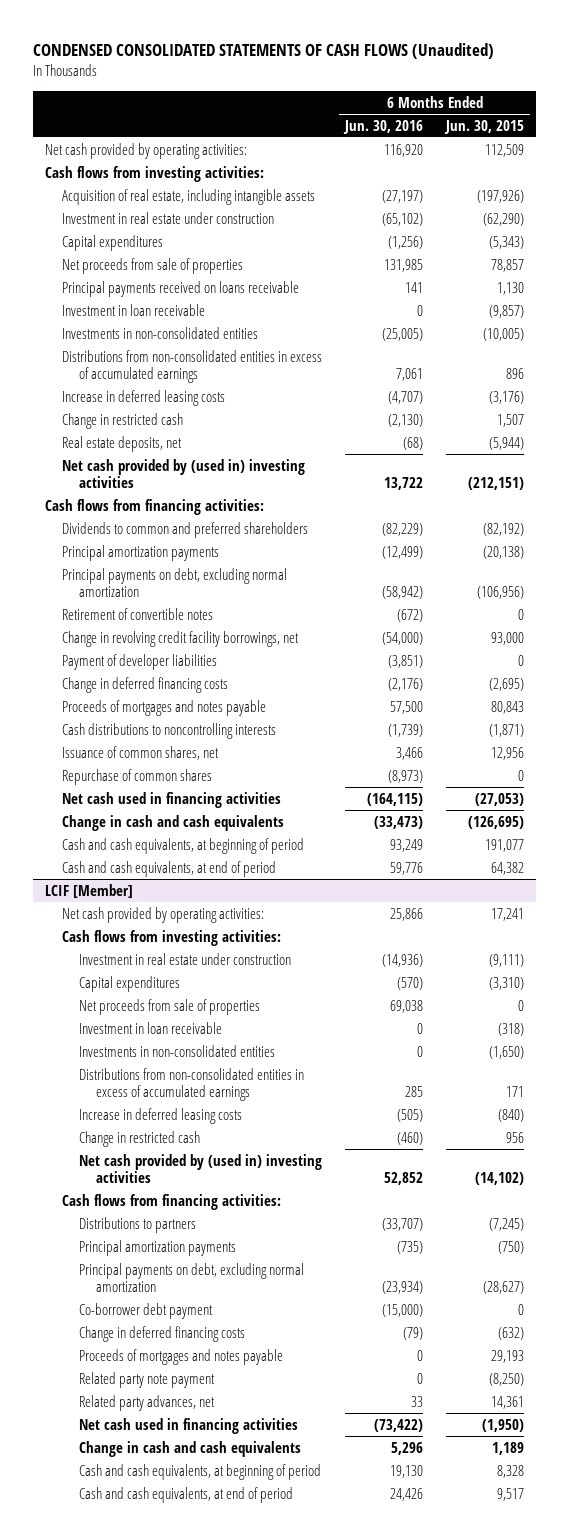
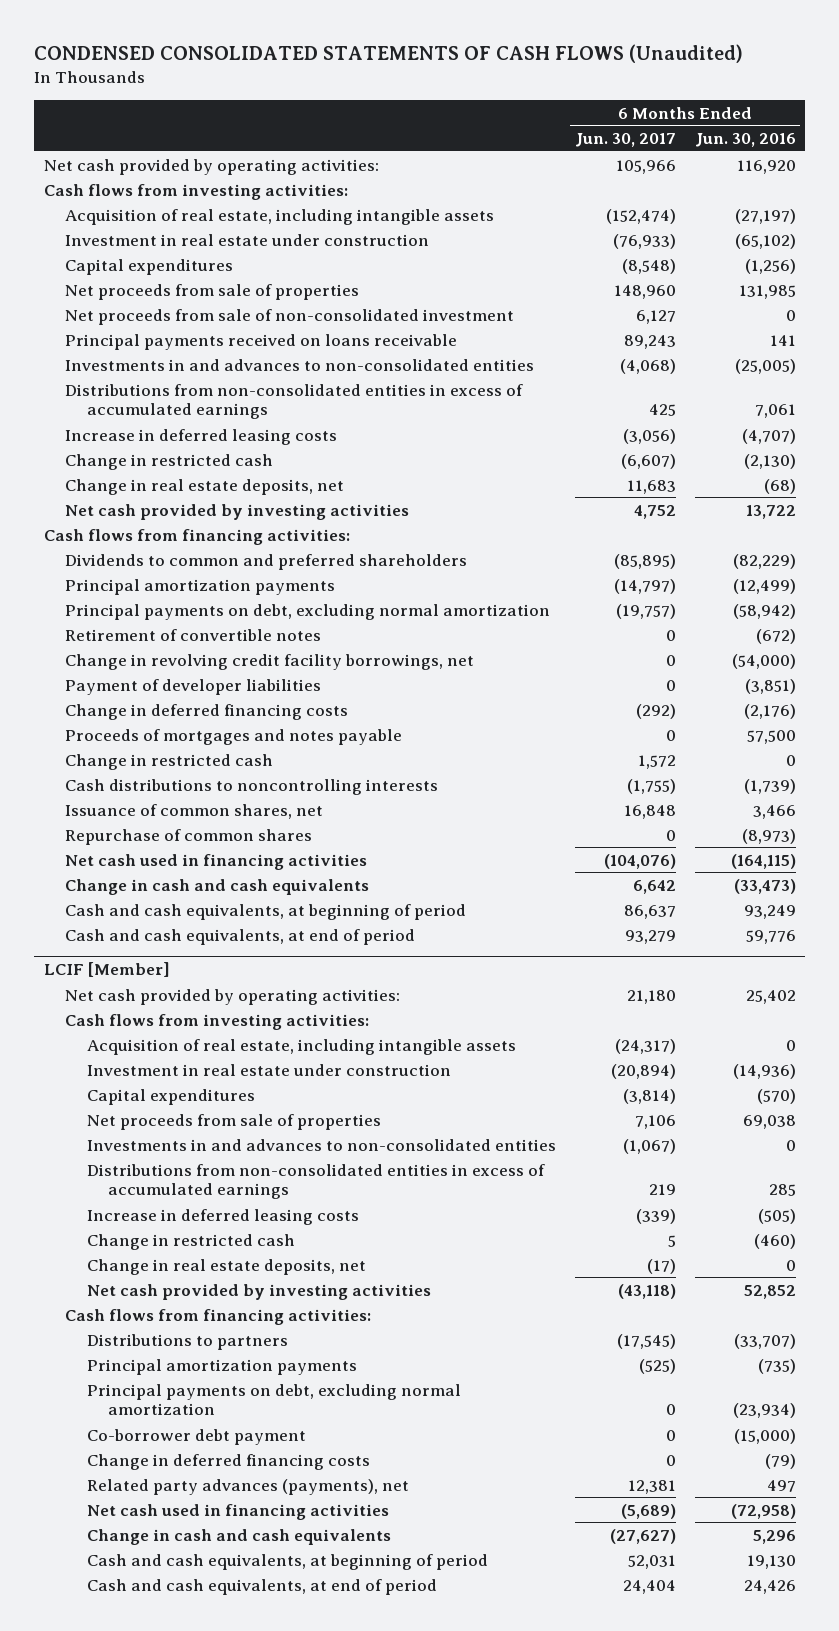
- | 6 Months Ended Jun. 30, 2016 | 6 Months Ended Jun. 30, 2015
+ | 6 Months Ended Jun. 30, 2017 | 6 Months Ended Jun. 30, 2016
+ Net proceeds from sale of non-consolidated investment | 6,127 | 0
- Investment in loan receivable | 0 | (9,857)
- Investments in non-consolidated entities | (25,005) | (10,005)
+ Investments in and advances to non-consolidated entities | (4,068) | (25,005)
- Real estate deposits, net | (68) | (5,944)
- Net cash provided by (used in) investing activities | 13,722 | (212,151)
+ Change in real estate deposits, net | 11,683 | (68)
+ Net cash provided by investing activities | 4,752 | 13,722
+ Change in restricted cash | 1,572 | 0
@ LCIF [Member]
- Net cash provided by operating activities: | 25,866 | 17,241
+ Net cash provided by operating activities: | 21,180 | 25,402
+ Acquisition of real estate, including intangible assets | (24,317) | 0
- Investment in loan receivable | 0 | (318)
- Investments in non-consolidated entities | 0 | (1,650)
+ Investments in and advances to non-consolidated entities | (1,067) | 0
- Net cash provided by (used in) investing activities | 52,852 | (14,102)
+ Change in real estate deposits, net | (17) | 0
+ Net cash provided by investing activities | (43,118) | 52,852
- Proceeds of mortgages and notes payable | 0 | 29,193
- Related party note payment | 0 | (8,250)
- Related party advances, net | 33 | 14,361
- Net cash used in financing activities | (73,422) | (1,950)
+ Related party advances (payments), net | 12,381 | 497
+ Net cash used in financing activities | (5,689) | (72,958)

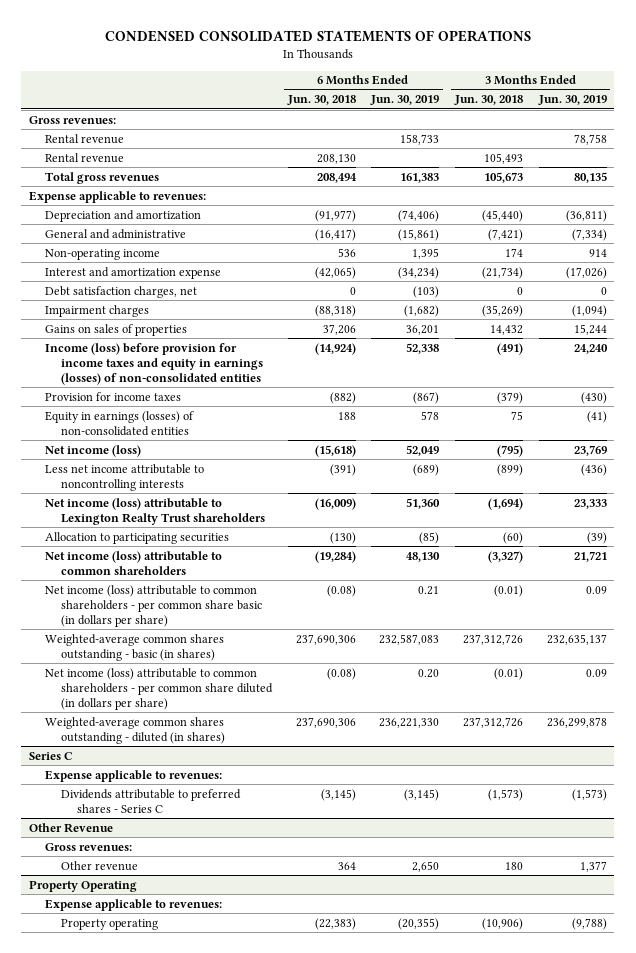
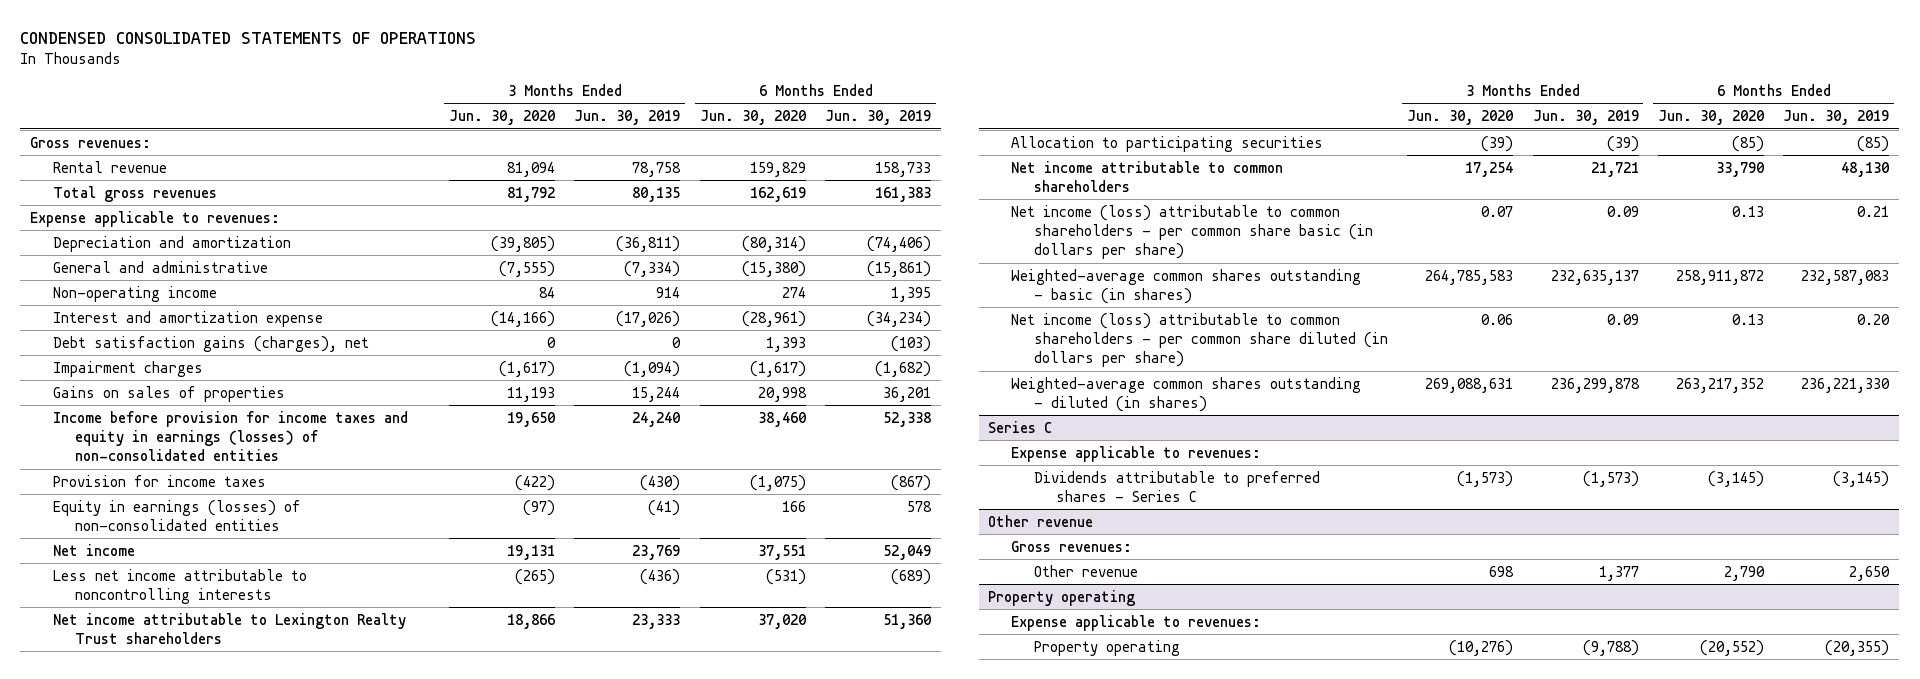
- | 6 Months Ended Jun. 30, 2018 | 6 Months Ended Jun. 30, 2019 | 3 Months Ended Jun. 30, 2018 | 3 Months Ended Jun. 30, 2019
+ | 3 Months Ended Jun. 30, 2020 | 3 Months Ended Jun. 30, 2019 | 6 Months Ended Jun. 30, 2020 | 6 Months Ended Jun. 30, 2019
- Rental revenue | 208,130 | | 105,493 |
- Debt satisfaction charges, net | 0 | (103) | 0 | 0
+ Debt satisfaction gains (charges), net | 0 | 0 | 1,393 | (103)
- Income (loss) before provision for income taxes and equity in earnings (losses) of non-consolidated entities | (14,924) | 52,338 | (491) | 24,240
+ Income before provision for income taxes and equity in earnings (losses) of non-consolidated entities | 19,650 | 24,240 | 38,460 | 52,338
- Net income (loss) | (15,618) | 52,049 | (795) | 23,769
+ Net income | 19,131 | 23,769 | 37,551 | 52,049
- Net income (loss) attributable to Lexington Realty Trust shareholders | (16,009) | 51,360 | (1,694) | 23,333
+ Net income attributable to Lexington Realty Trust shareholders | 18,866 | 23,333 | 37,020 | 51,360
- Net income (loss) attributable to common shareholders | (19,284) | 48,130 | (3,327) | 21,721
+ Net income attributable to common shareholders | 17,254 | 21,721 | 33,790 | 48,130
- Other Revenue
+ Other revenue
- Property Operating
+ Property operating

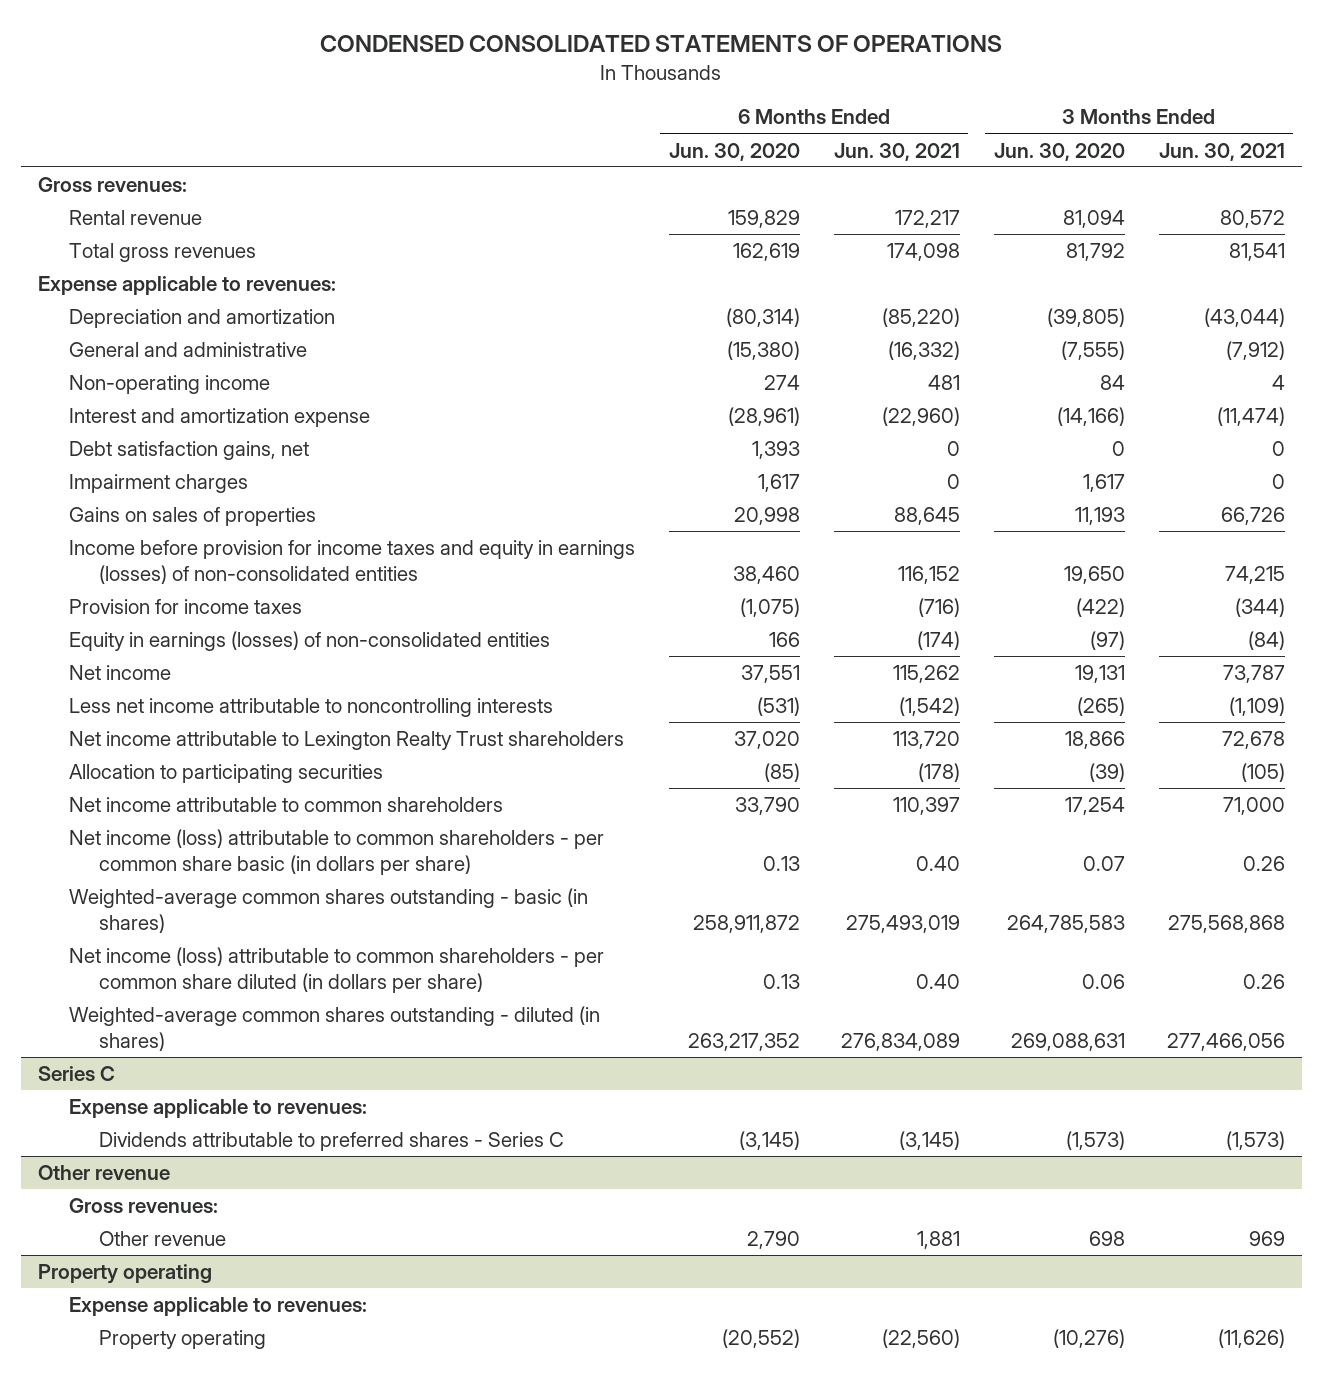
- | 3 Months Ended Jun. 30, 2020 | 3 Months Ended Jun. 30, 2019 | 6 Months Ended Jun. 30, 2020 | 6 Months Ended Jun. 30, 2019
+ | 6 Months Ended Jun. 30, 2020 | 6 Months Ended Jun. 30, 2021 | 3 Months Ended Jun. 30, 2020 | 3 Months Ended Jun. 30, 2021
- Debt satisfaction gains (charges), net | 0 | 0 | 1,393 | (103)
- Impairment charges | (1,617) | (1,094) | (1,617) | (1,682)
+ Debt satisfaction gains, net | 1,393 | 0 | 0 | 0
+ Impairment charges | 1,617 | 0 | 1,617 | 0

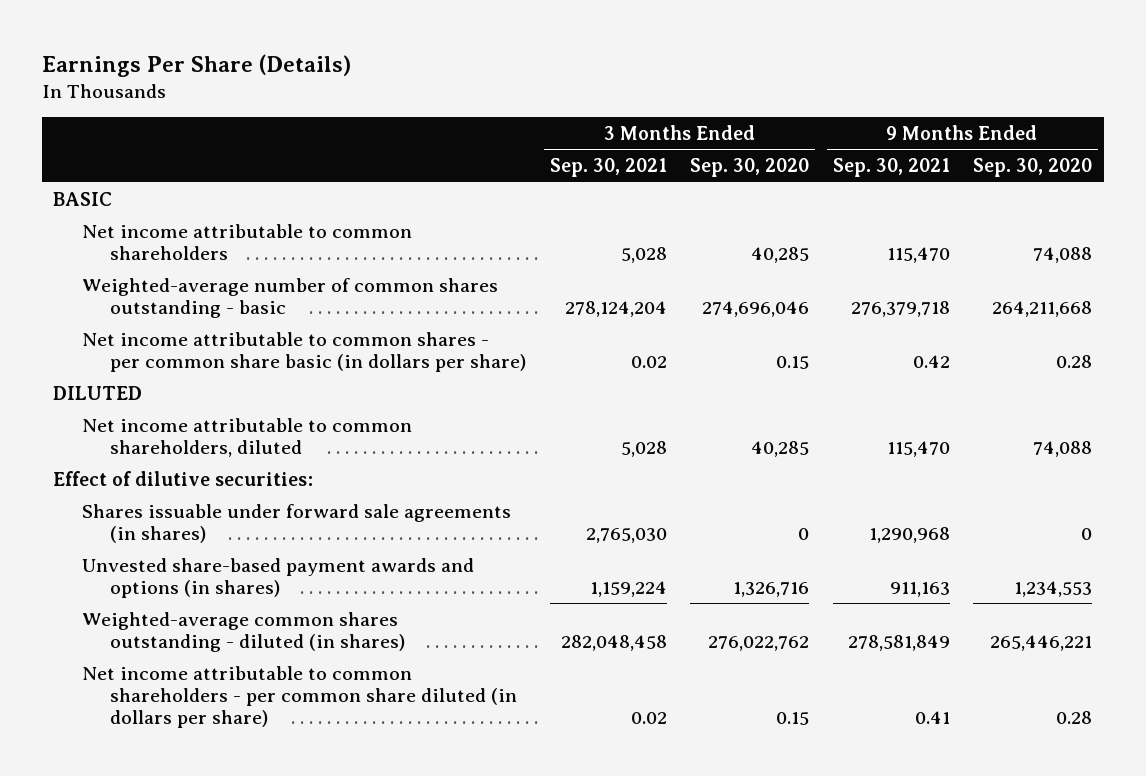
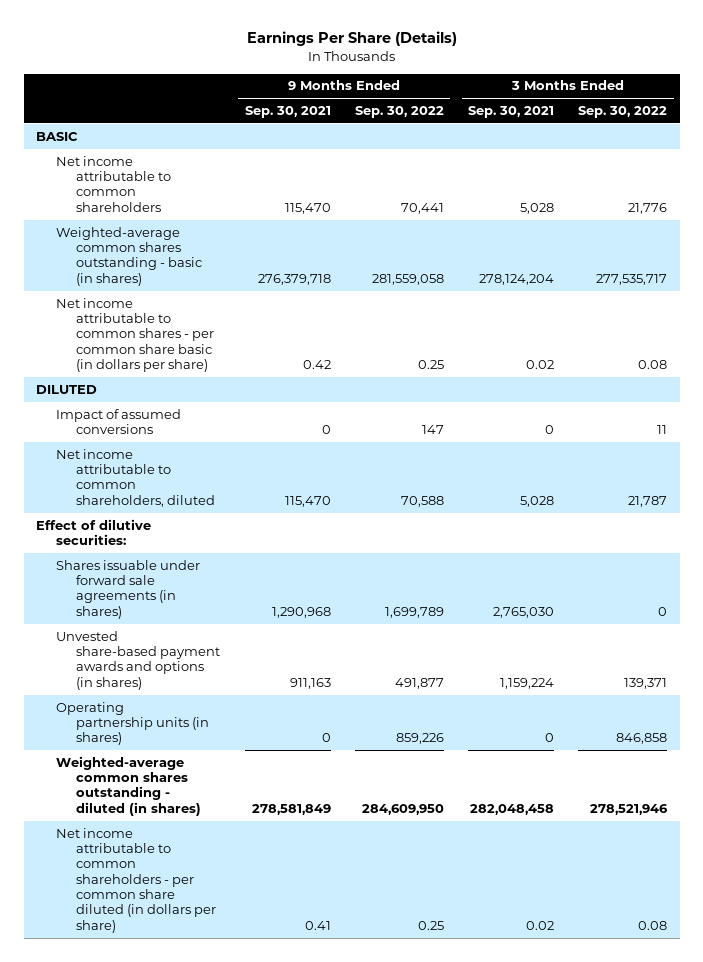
- | 3 Months Ended Sep. 30, 2021 | 3 Months Ended Sep. 30, 2020 | 9 Months Ended Sep. 30, 2021 | 9 Months Ended Sep. 30, 2020
+ | 9 Months Ended Sep. 30, 2021 | 9 Months Ended Sep. 30, 2022 | 3 Months Ended Sep. 30, 2021 | 3 Months Ended Sep. 30, 2022
- Weighted-average number of common shares outstanding - basic | 278,124,204 | 274,696,046 | 276,379,718 | 264,211,668
+ Weighted-average common shares outstanding - basic (in shares) | 276,379,718 | 281,559,058 | 278,124,204 | 277,535,717
+ Impact of assumed conversions | 0 | 147 | 0 | 11
+ Operating partnership units (in shares) | 0 | 859,226 | 0 | 846,858

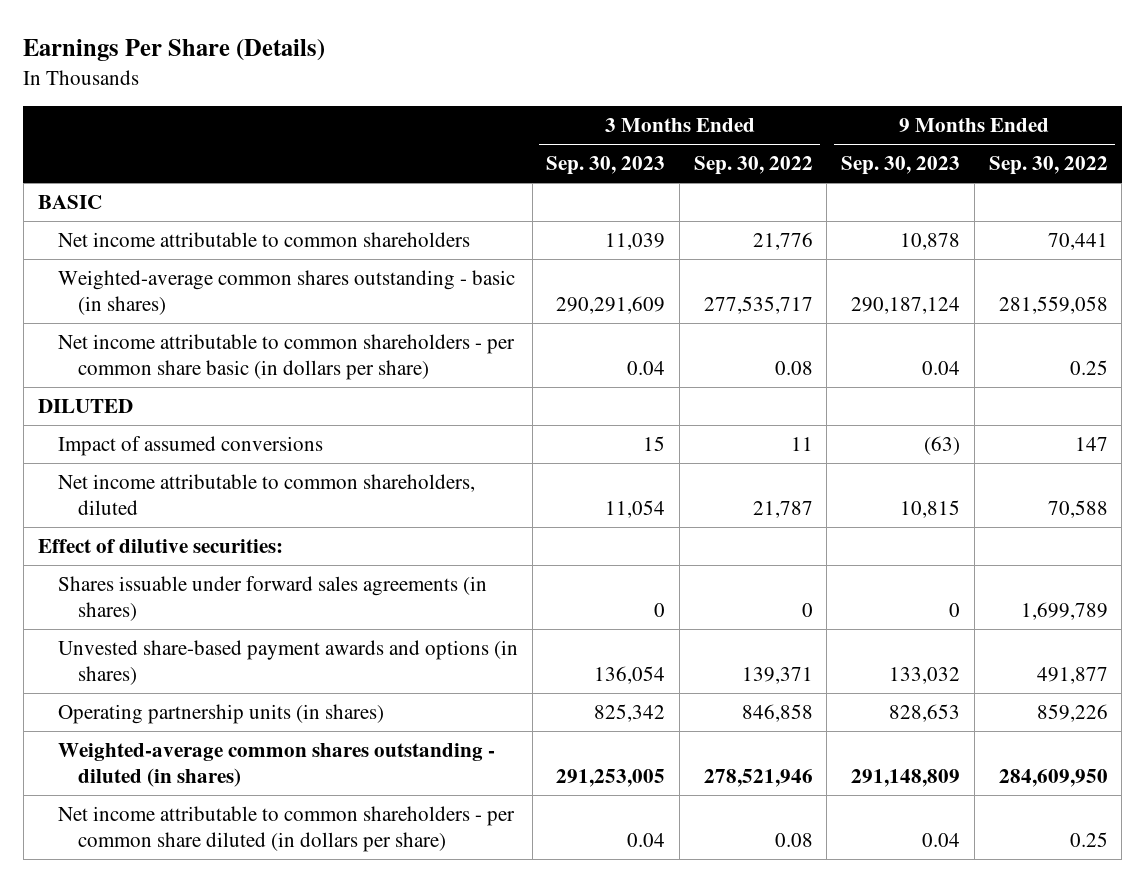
- | 9 Months Ended Sep. 30, 2021 | 9 Months Ended Sep. 30, 2022 | 3 Months Ended Sep. 30, 2021 | 3 Months Ended Sep. 30, 2022
+ | 3 Months Ended Sep. 30, 2023 | 3 Months Ended Sep. 30, 2022 | 9 Months Ended Sep. 30, 2023 | 9 Months Ended Sep. 30, 2022
- Net income attributable to common shares - per common share basic (in dollars per share) | 0.42 | 0.25 | 0.02 | 0.08
+ Net income attributable to common shareholders - per common share basic (in dollars per share) | 0.04 | 0.08 | 0.04 | 0.25
- Shares issuable under forward sale agreements (in shares) | 1,290,968 | 1,699,789 | 2,765,030 | 0
+ Shares issuable under forward sales agreements (in shares) | 0 | 0 | 0 | 1,699,789

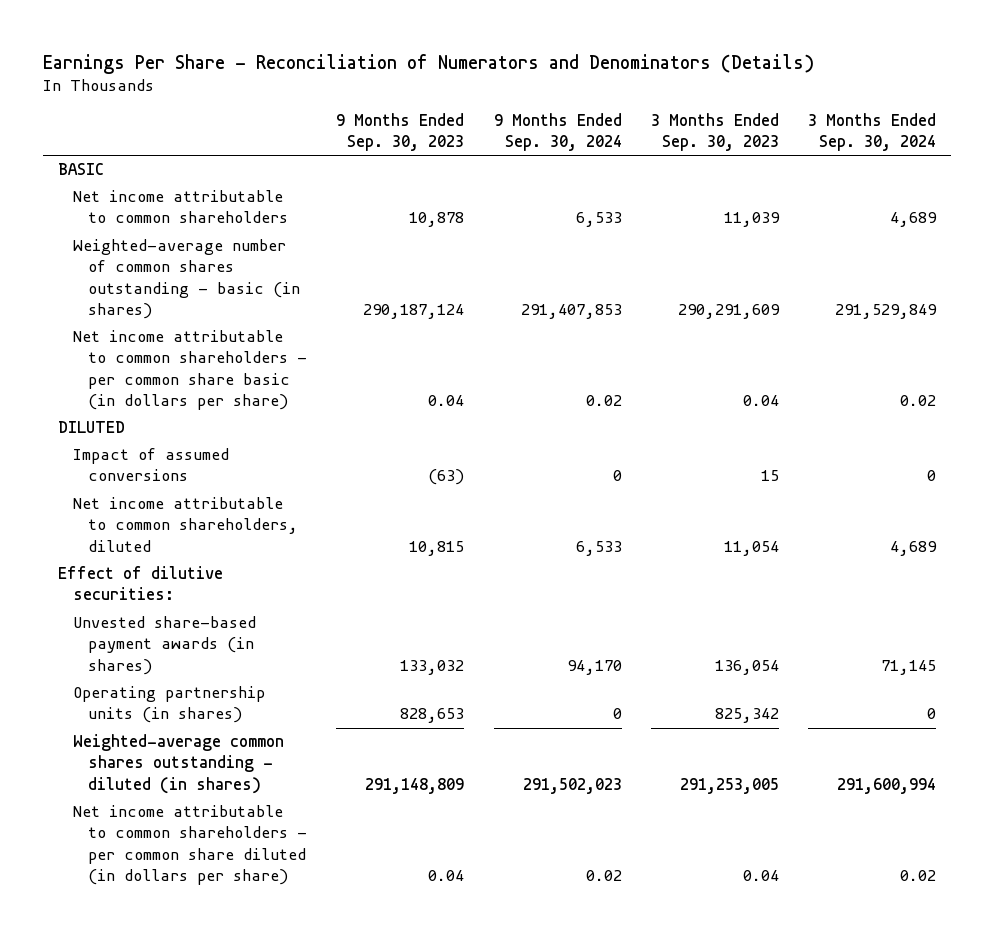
- Earnings Per Share (Details)
+ Earnings Per Share - Reconciliation of Numerators and Denominators (Details)
- | 3 Months Ended Sep. 30, 2023 | 3 Months Ended Sep. 30, 2022 | 9 Months Ended Sep. 30, 2023 | 9 Months Ended Sep. 30, 2022
+ | 9 Months Ended Sep. 30, 2023 | 9 Months Ended Sep. 30, 2024 | 3 Months Ended Sep. 30, 2023 | 3 Months Ended Sep. 30, 2024
- Weighted-average common shares outstanding - basic (in shares) | 290,291,609 | 277,535,717 | 290,187,124 | 281,559,058
+ Weighted-average number of common shares outstanding - basic (in shares) | 290,187,124 | 291,407,853 | 290,291,609 | 291,529,849
- Shares issuable under forward sales agreements (in shares) | 0 | 0 | 0 | 1,699,789
- Unvested share-based payment awards and options (in shares) | 136,054 | 139,371 | 133,032 | 491,877
+ Unvested share-based payment awards (in shares) | 133,032 | 94,170 | 136,054 | 71,145

